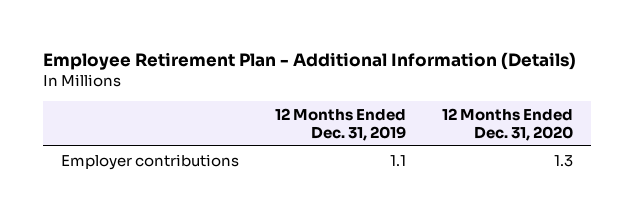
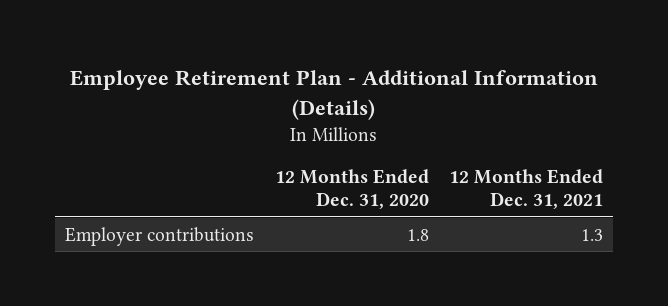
- | 12 Months Ended Dec. 31, 2019 | 12 Months Ended Dec. 31, 2020
+ | 12 Months Ended Dec. 31, 2020 | 12 Months Ended Dec. 31, 2021
- Employer contributions | 1.1 | 1.3
+ Employer contributions | 1.8 | 1.3

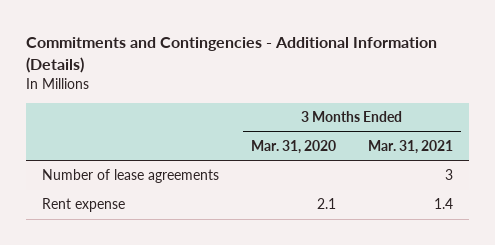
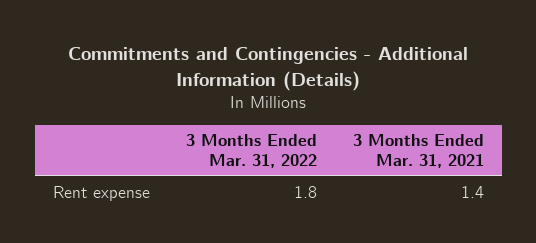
- | 3 Months Ended Mar. 31, 2020 | 3 Months Ended Mar. 31, 2021
+ | 3 Months Ended Mar. 31, 2022 | 3 Months Ended Mar. 31, 2021
- Number of lease agreements | | 3

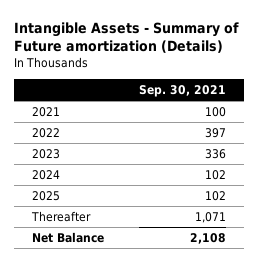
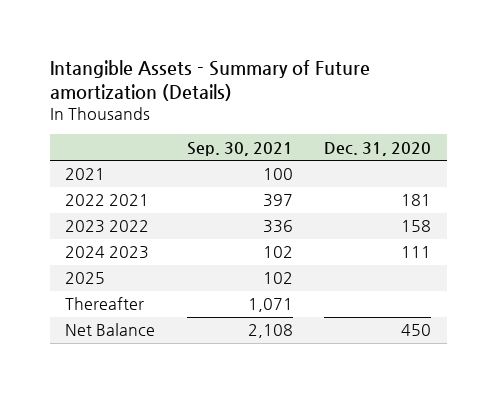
- | Sep. 30, 2021
+ | Sep. 30, 2021 | Dec. 31, 2020
- 2022 | 397
- 2023 | 336
- 2024 | 102
+ 2022 2021 | 397 | 181
+ 2023 2022 | 336 | 158
+ 2024 2023 | 102 | 111

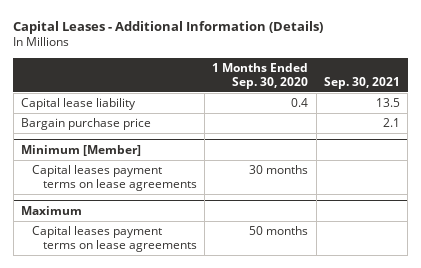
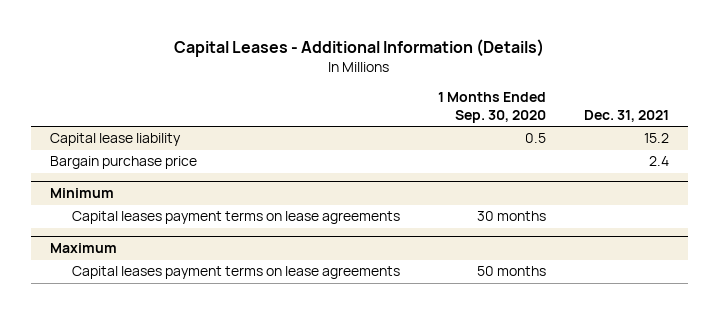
- | 1 Months Ended Sep. 30, 2020 | Sep. 30, 2021
+ | 1 Months Ended Sep. 30, 2020 | Dec. 31, 2021
- Capital lease liability | 0.4 | 13.5
+ Capital lease liability | 0.5 | 15.2
- Minimum [Member]
+ Minimum

